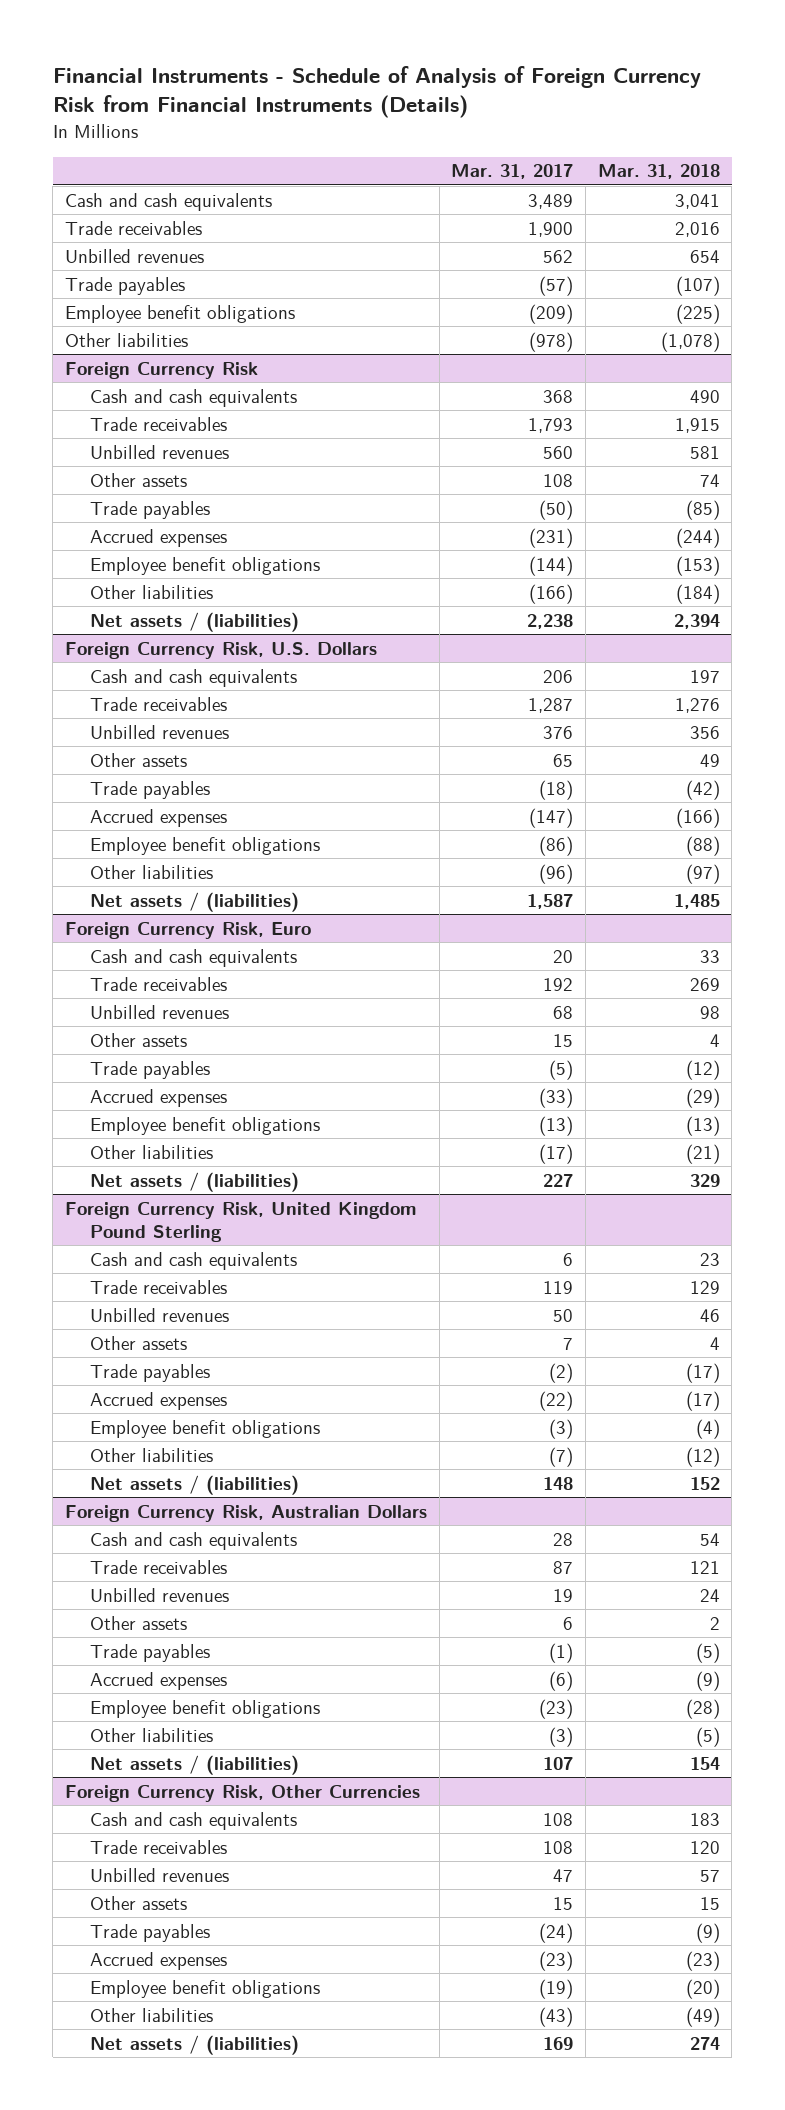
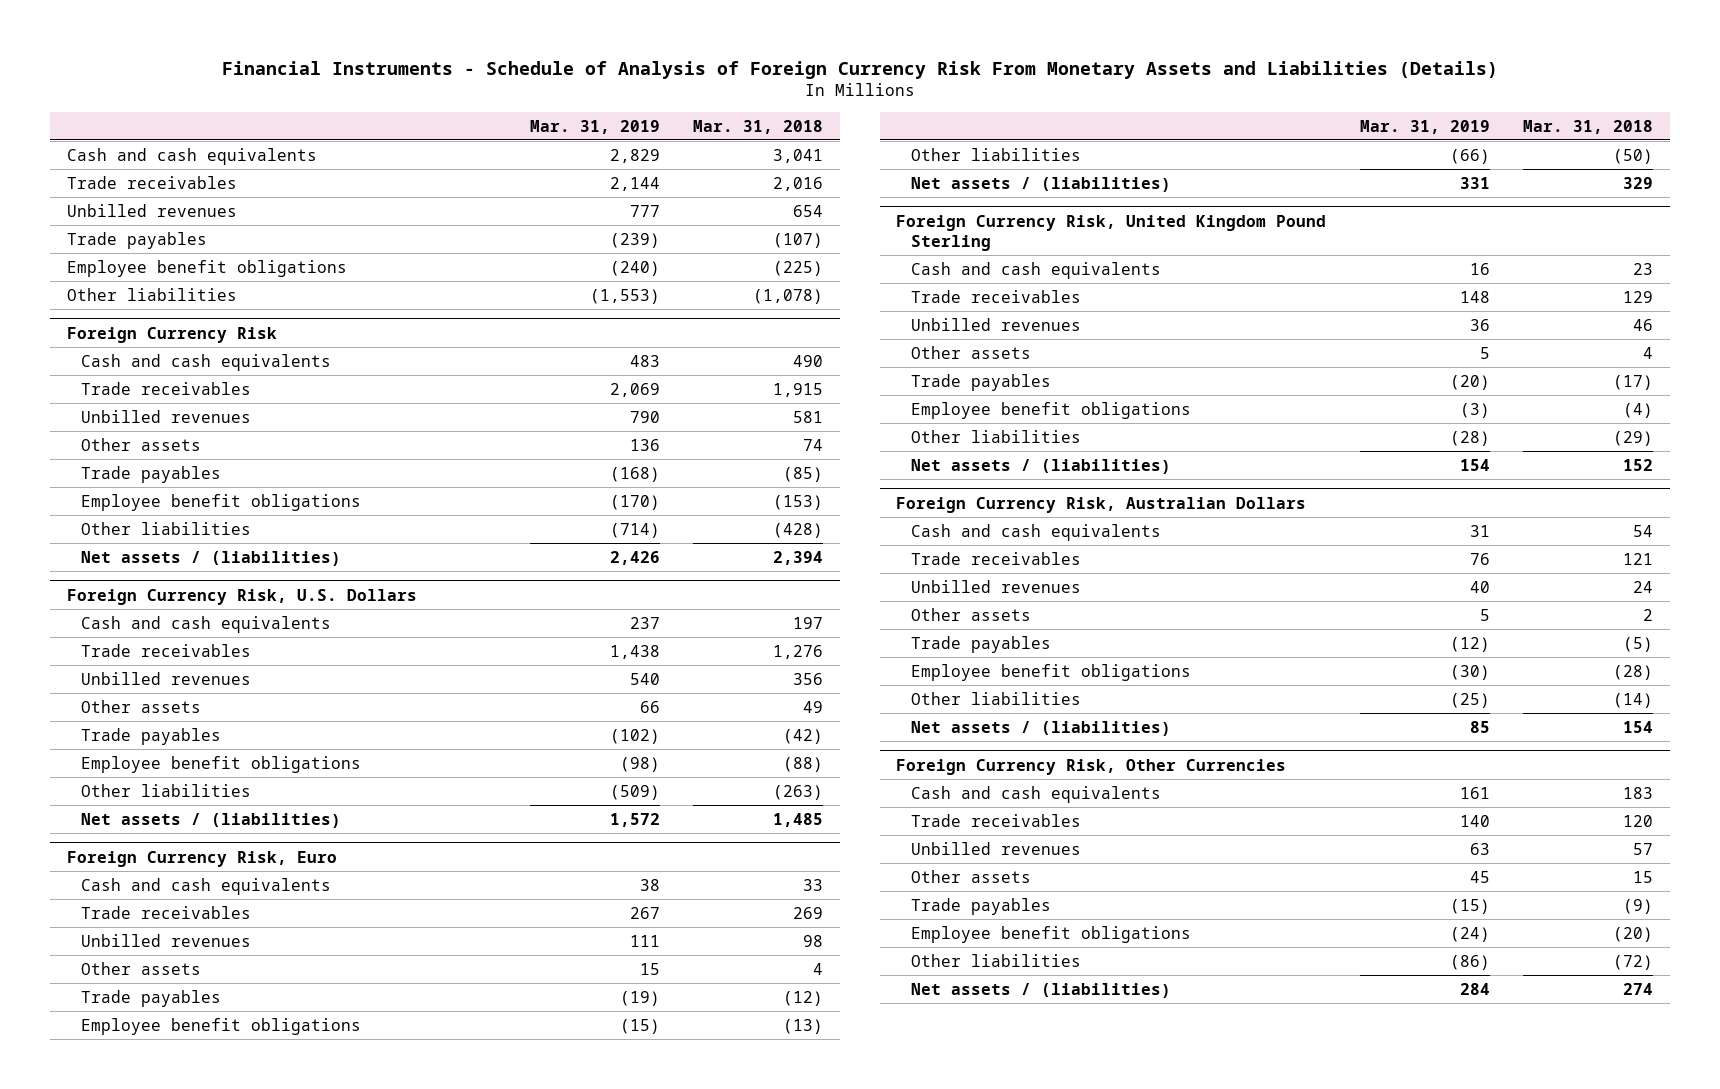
- Financial Instruments - Schedule of Analysis of Foreign Currency Risk from Financial Instruments (Details)
+ Financial Instruments - Schedule of Analysis of Foreign Currency Risk From Monetary Assets and Liabilities (Details)
- | Mar. 31, 2017 | Mar. 31, 2018
+ | Mar. 31, 2019 | Mar. 31, 2018
@ Foreign Currency Risk
- Accrued expenses | (231) | (244)
- Other liabilities | (166) | (184)
+ Other liabilities | (714) | (428)
@ Foreign Currency Risk, U.S. Dollars
- Accrued expenses | (147) | (166)
- Other liabilities | (96) | (97)
+ Other liabilities | (509) | (263)
@ Foreign Currency Risk, Euro
- Accrued expenses | (33) | (29)
- Other liabilities | (17) | (21)
+ Other liabilities | (66) | (50)
@ Foreign Currency Risk, United Kingdom Pound Sterling
- Accrued expenses | (22) | (17)
- Other liabilities | (7) | (12)
+ Other liabilities | (28) | (29)
@ Foreign Currency Risk, Australian Dollars
- Accrued expenses | (6) | (9)
- Other liabilities | (3) | (5)
+ Other liabilities | (25) | (14)
@ Foreign Currency Risk, Other Currencies
- Accrued expenses | (23) | (23)
- Other liabilities | (43) | (49)
+ Other liabilities | (86) | (72)

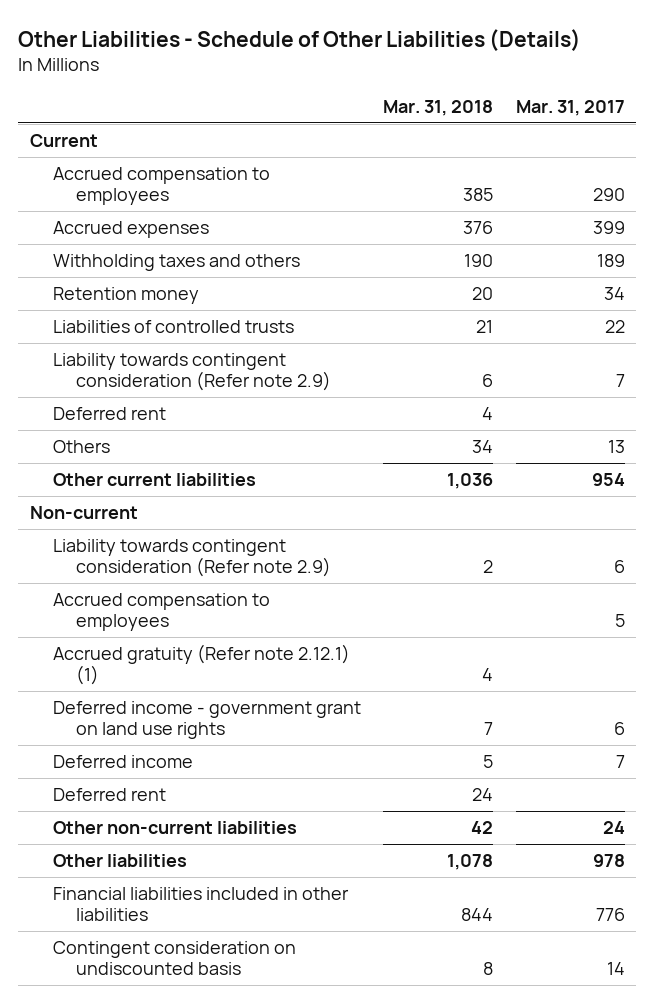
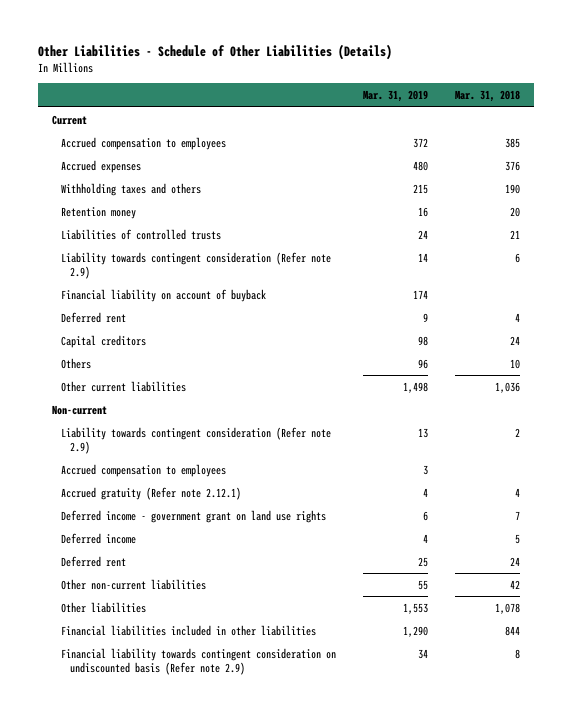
- | Mar. 31, 2018 | Mar. 31, 2017
+ | Mar. 31, 2019 | Mar. 31, 2018
+ Financial liability on account of buyback | 174 |
- Others | 34 | 13
+ Capital creditors | 98 | 24
+ Others | 96 | 10
- Accrued gratuity (Refer note 2.12.1) (1) | 4 |
+ Accrued gratuity (Refer note 2.12.1) | 4 | 4
- Contingent consideration on undiscounted basis | 8 | 14
+ Financial liability towards contingent consideration on undiscounted basis (Refer note 2.9) | 34 | 8

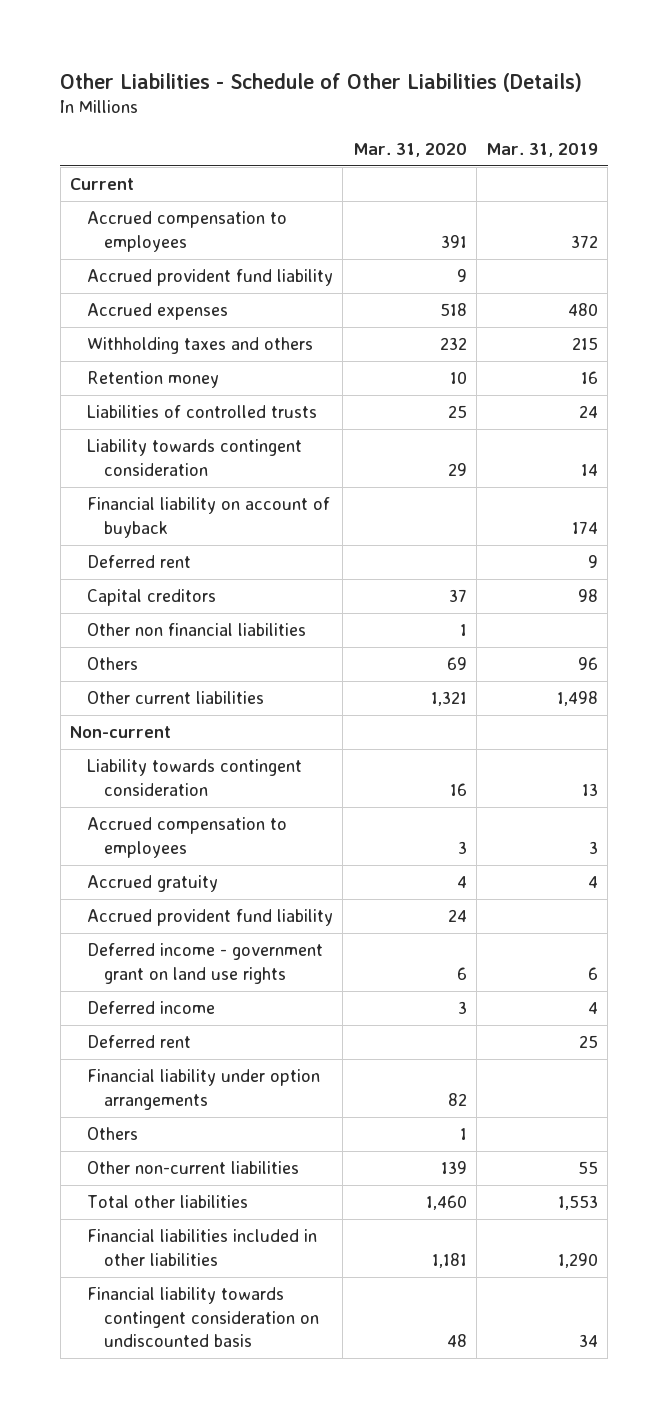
- | Mar. 31, 2019 | Mar. 31, 2018
+ | Mar. 31, 2020 | Mar. 31, 2019
+ Accrued provident fund liability | 9 |
- Liability towards contingent consideration (Refer note 2.9) | 14 | 6
+ Liability towards contingent consideration | 29 | 14
+ Other non financial liabilities | 1 |
- Liability towards contingent consideration (Refer note 2.9) | 13 | 2
+ Liability towards contingent consideration | 16 | 13
- Accrued gratuity (Refer note 2.12.1) | 4 | 4
+ Accrued gratuity | 4 | 4
+ Accrued provident fund liability | 24 |
+ Financial liability under option arrangements | 82 |
+ Others | 1 |
- Other liabilities | 1,553 | 1,078
+ Total other liabilities | 1,460 | 1,553
- Financial liability towards contingent consideration on undiscounted basis (Refer note 2.9) | 34 | 8
+ Financial liability towards contingent consideration on undiscounted basis | 48 | 34

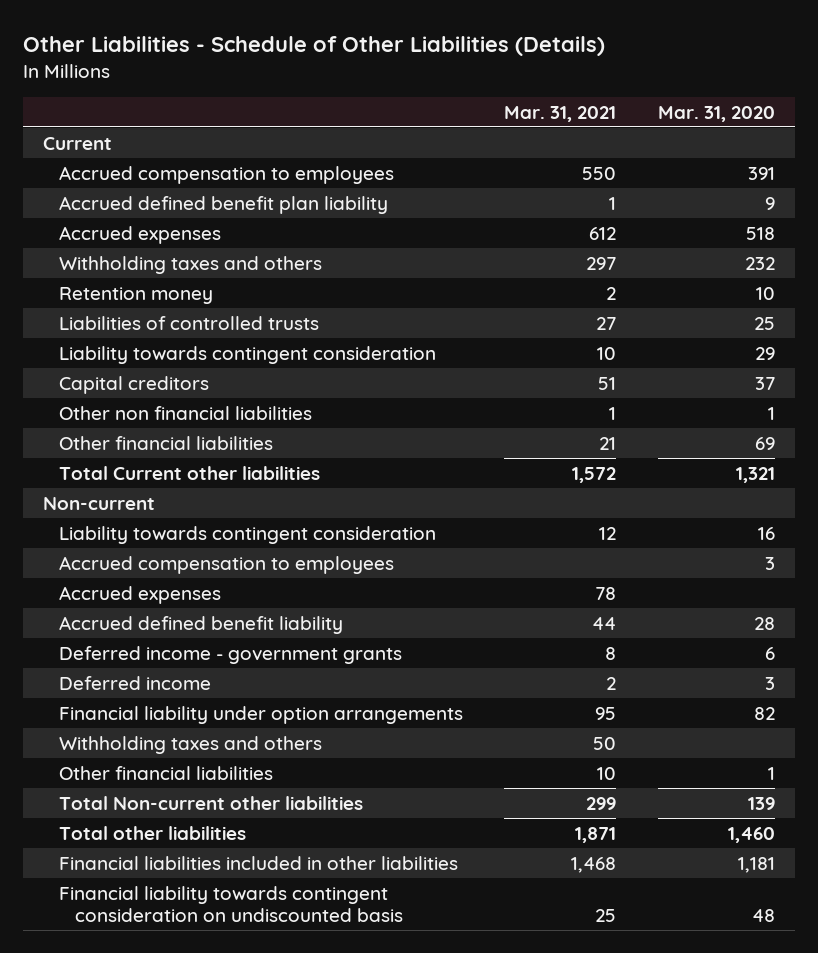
- | Mar. 31, 2020 | Mar. 31, 2019
+ | Mar. 31, 2021 | Mar. 31, 2020
- Accrued provident fund liability | 9 |
+ Accrued defined benefit plan liability | 1 | 9
- Financial liability on account of buyback | | 174
- Deferred rent | | 9
- Others | 69 | 96
- Other current liabilities | 1,321 | 1,498
+ Other financial liabilities | 21 | 69
+ Total Current other liabilities | 1,572 | 1,321
- Accrued gratuity | 4 | 4
- Accrued provident fund liability | 24 |
- Deferred income - government grant on land use rights | 6 | 6
+ Accrued expenses | 78 |
+ Accrued defined benefit liability | 44 | 28
+ Deferred income - government grants | 8 | 6
- Deferred rent | | 25
- Others | 1 |
- Other non-current liabilities | 139 | 55
+ Withholding taxes and others | 50 |
+ Other financial liabilities | 10 | 1
+ Total Non-current other liabilities | 299 | 139

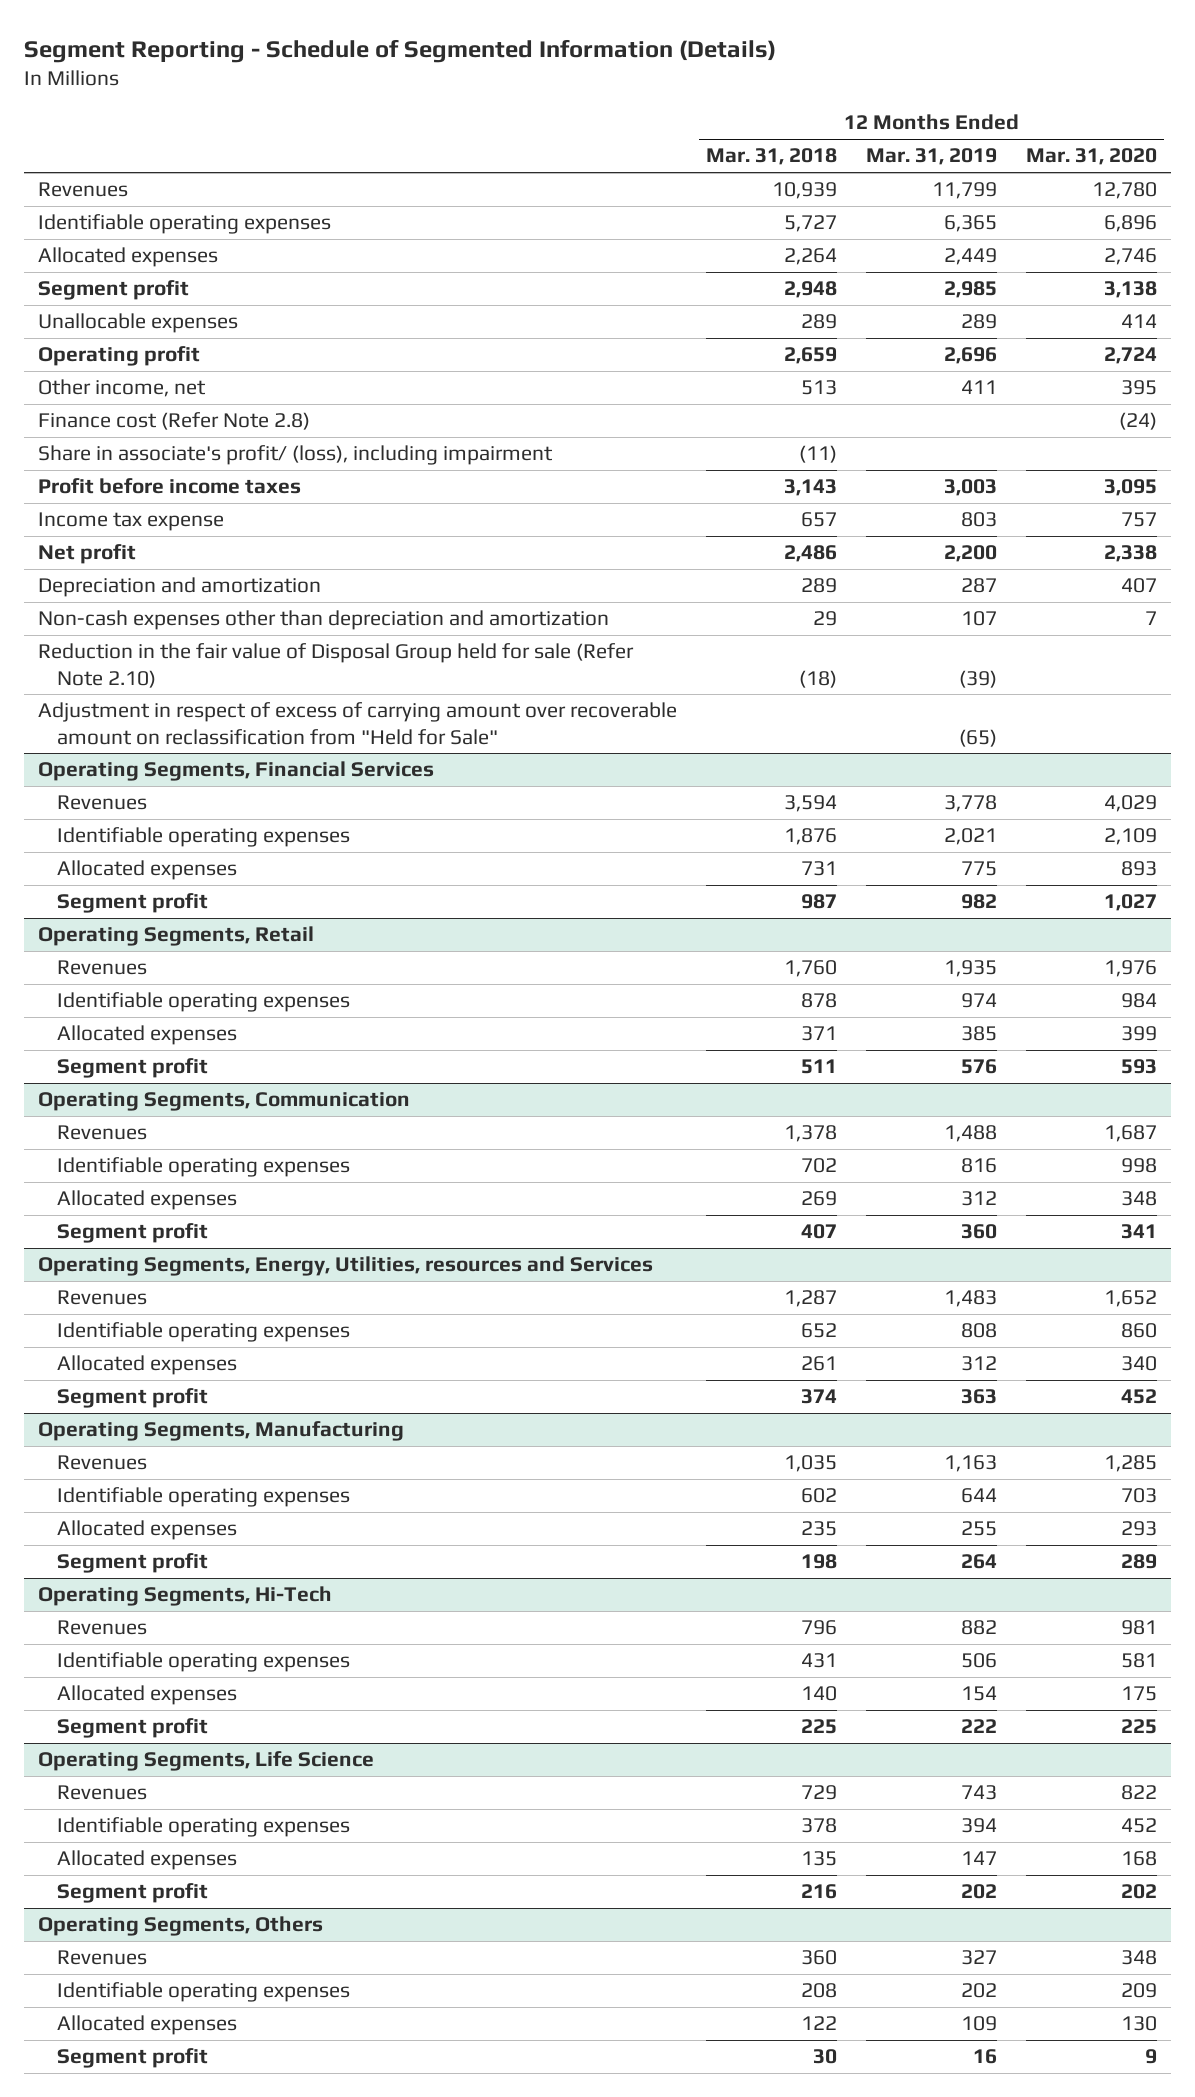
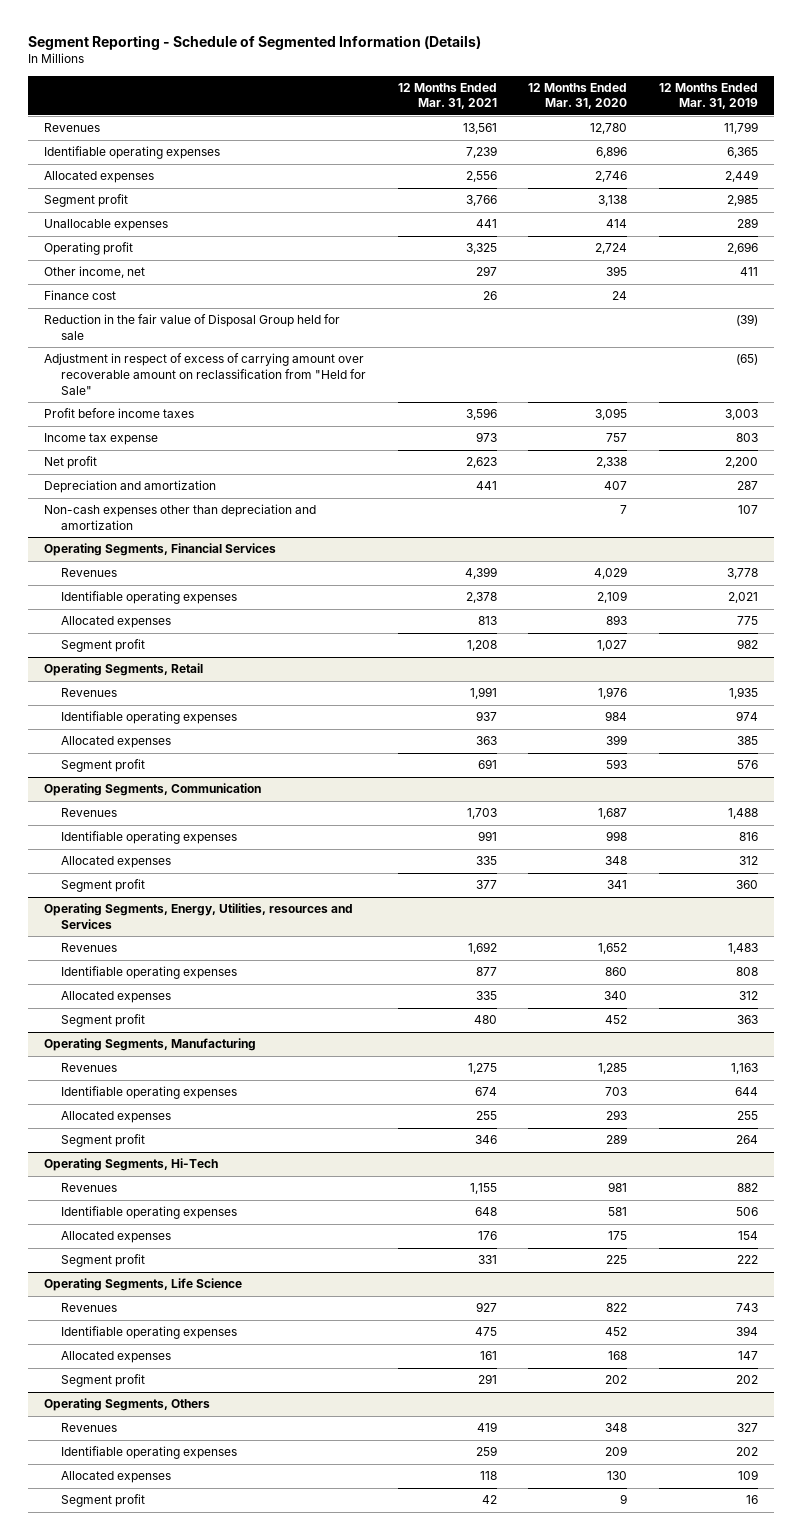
- | 12 Months Ended Mar. 31, 2018 | 12 Months Ended Mar. 31, 2019 | 12 Months Ended Mar. 31, 2020
+ | 12 Months Ended Mar. 31, 2021 | 12 Months Ended Mar. 31, 2020 | 12 Months Ended Mar. 31, 2019
- Finance cost (Refer Note 2.8) | | | (24)
- Share in associate's profit/ (loss), including impairment | (11) | |
+ Finance cost | 26 | 24 |
+ Reduction in the fair value of Disposal Group held for sale | | | (39)
moved up: Adjustment in respect of excess of carrying amount over recoverable amount on reclassification from "Held for Sale" | | | (65)
- Reduction in the fair value of Disposal Group held for sale (Refer Note 2.10) | (18) | (39) |

